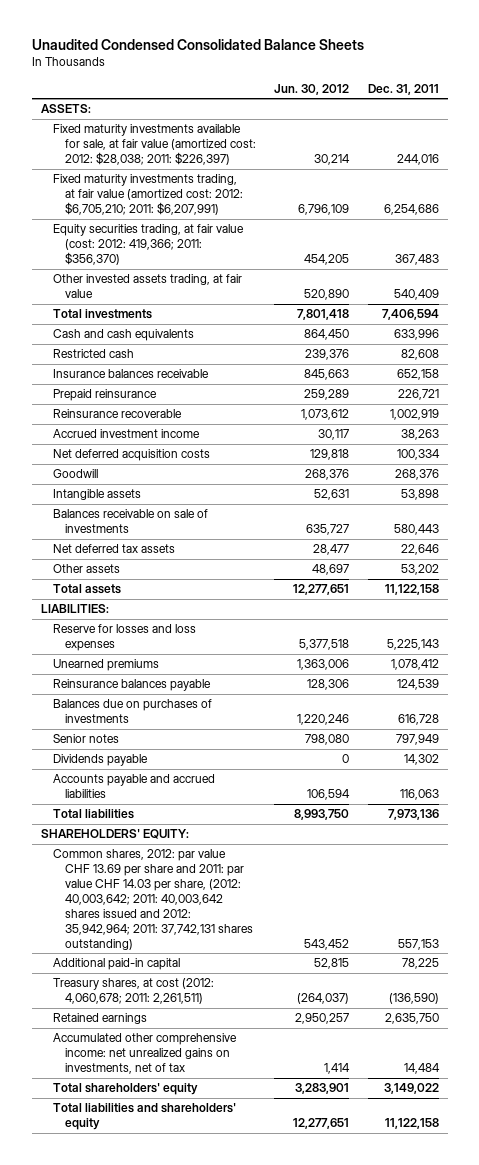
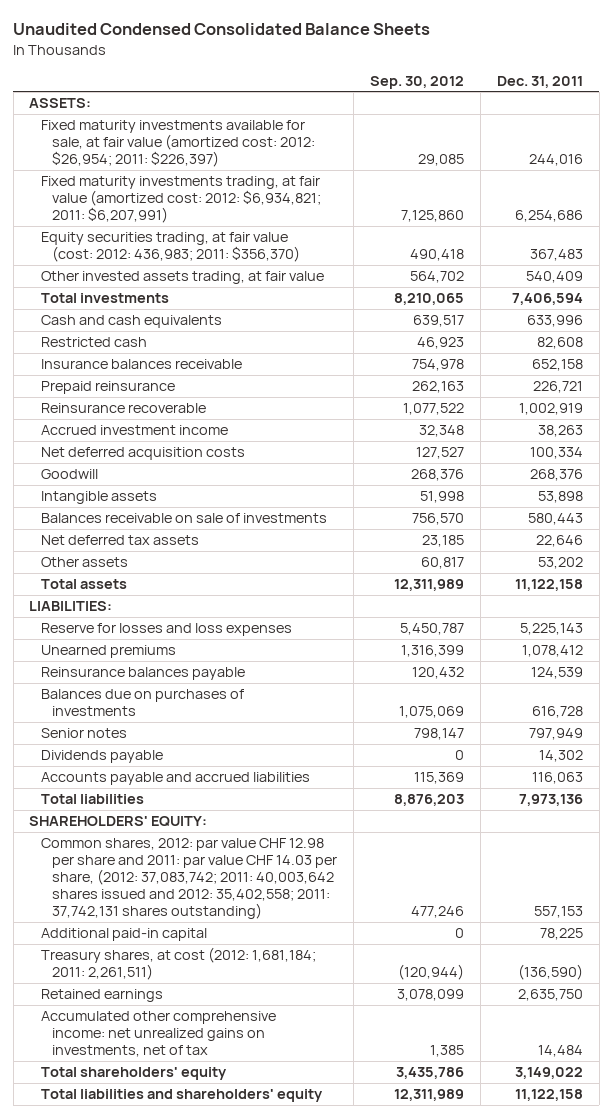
- | Jun. 30, 2012 | Dec. 31, 2011
+ | Sep. 30, 2012 | Dec. 31, 2011
- Fixed maturity investments available for sale, at fair value (amortized cost: 2012: $28,038; 2011: $226,397) | 30,214 | 244,016
- Fixed maturity investments trading, at fair value (amortized cost: 2012: $6,705,210; 2011: $6,207,991) | 6,796,109 | 6,254,686
- Equity securities trading, at fair value (cost: 2012: 419,366; 2011: $356,370) | 454,205 | 367,483
+ Fixed maturity investments available for sale, at fair value (amortized cost: 2012: $26,954; 2011: $226,397) | 29,085 | 244,016
+ Fixed maturity investments trading, at fair value (amortized cost: 2012: $6,934,821; 2011: $6,207,991) | 7,125,860 | 6,254,686
+ Equity securities trading, at fair value (cost: 2012: 436,983; 2011: $356,370) | 490,418 | 367,483
- Common shares, 2012: par value CHF 13.69 per share and 2011: par value CHF 14.03 per share, (2012: 40,003,642; 2011: 40,003,642 shares issued and 2012: 35,942,964; 2011: 37,742,131 shares outstanding) | 543,452 | 557,153
+ Common shares, 2012: par value CHF 12.98 per share and 2011: par value CHF 14.03 per share, (2012: 37,083,742; 2011: 40,003,642 shares issued and 2012: 35,402,558; 2011: 37,742,131 shares outstanding) | 477,246 | 557,153
- Treasury shares, at cost (2012: 4,060,678; 2011: 2,261,511) | (264,037) | (136,590)
+ Treasury shares, at cost (2012: 1,681,184; 2011: 2,261,511) | (120,944) | (136,590)

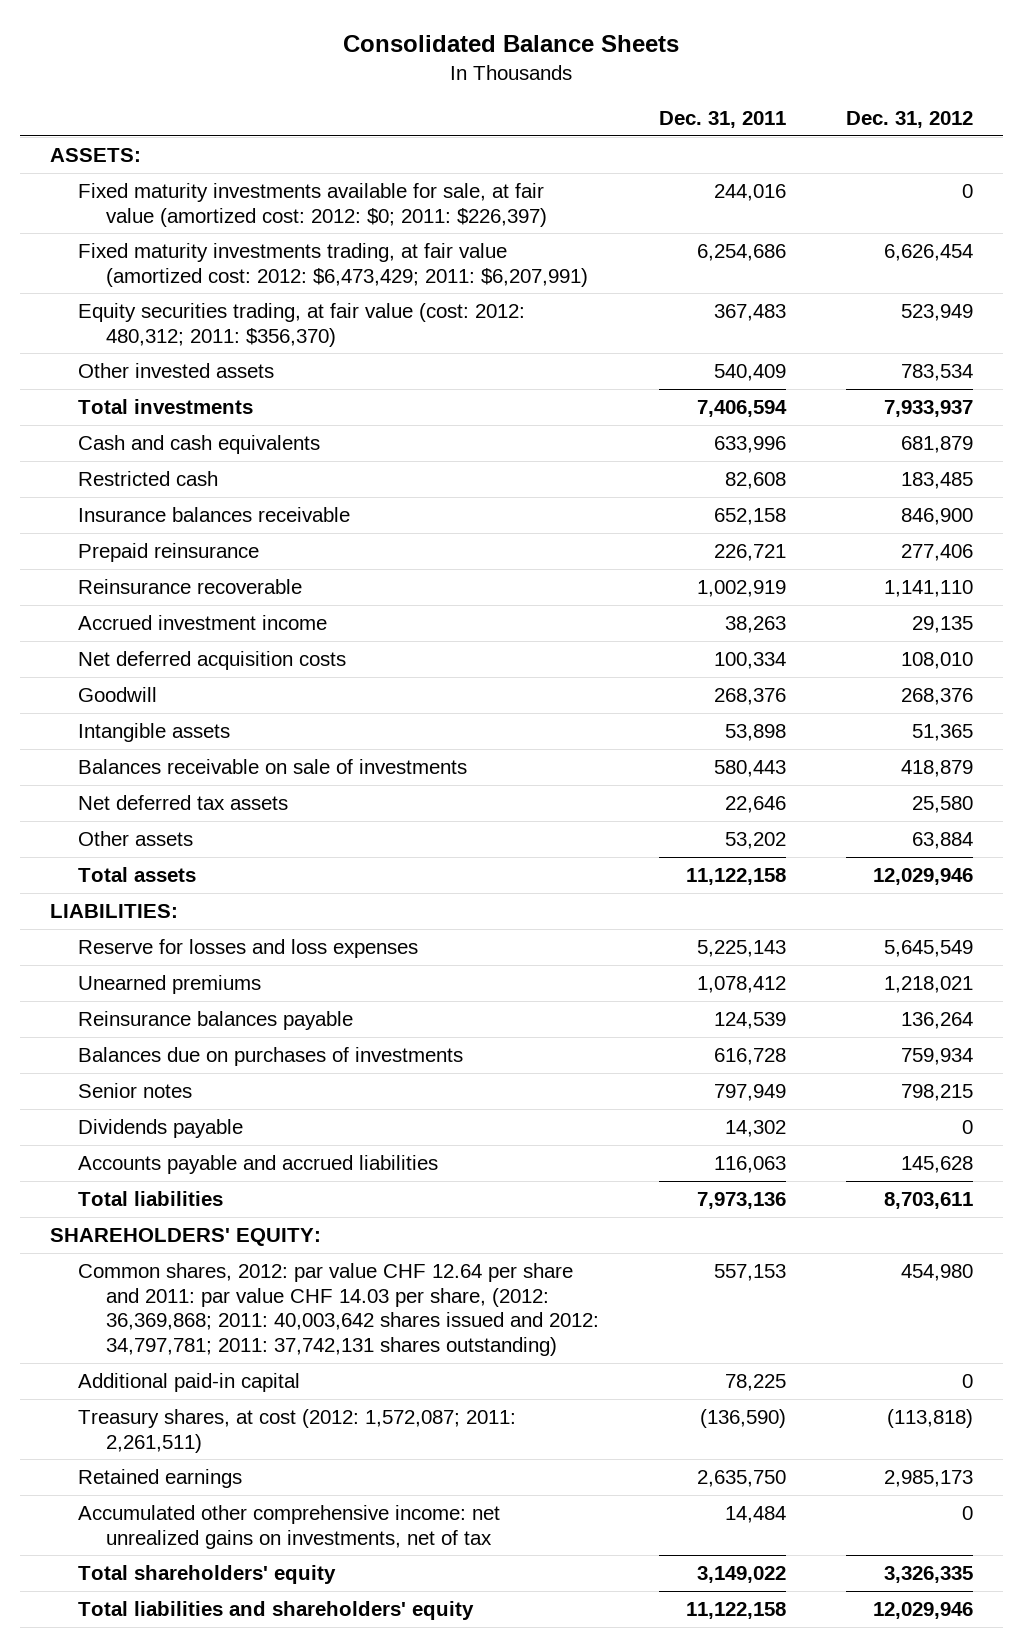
- Unaudited Condensed Consolidated Balance Sheets
+ Consolidated Balance Sheets
- | Sep. 30, 2012 | Dec. 31, 2011
+ | Dec. 31, 2011 | Dec. 31, 2012
- Fixed maturity investments available for sale, at fair value (amortized cost: 2012: $26,954; 2011: $226,397) | 29,085 | 244,016
- Fixed maturity investments trading, at fair value (amortized cost: 2012: $6,934,821; 2011: $6,207,991) | 7,125,860 | 6,254,686
- Equity securities trading, at fair value (cost: 2012: 436,983; 2011: $356,370) | 490,418 | 367,483
- Other invested assets trading, at fair value | 564,702 | 540,409
+ Fixed maturity investments available for sale, at fair value (amortized cost: 2012: $0; 2011: $226,397) | 244,016 | 0
+ Fixed maturity investments trading, at fair value (amortized cost: 2012: $6,473,429; 2011: $6,207,991) | 6,254,686 | 6,626,454
+ Equity securities trading, at fair value (cost: 2012: 480,312; 2011: $356,370) | 367,483 | 523,949
+ Other invested assets | 540,409 | 783,534
- Common shares, 2012: par value CHF 12.98 per share and 2011: par value CHF 14.03 per share, (2012: 37,083,742; 2011: 40,003,642 shares issued and 2012: 35,402,558; 2011: 37,742,131 shares outstanding) | 477,246 | 557,153
+ Common shares, 2012: par value CHF 12.64 per share and 2011: par value CHF 14.03 per share, (2012: 36,369,868; 2011: 40,003,642 shares issued and 2012: 34,797,781; 2011: 37,742,131 shares outstanding) | 557,153 | 454,980
- Treasury shares, at cost (2012: 1,681,184; 2011: 2,261,511) | (120,944) | (136,590)
+ Treasury shares, at cost (2012: 1,572,087; 2011: 2,261,511) | (136,590) | (113,818)

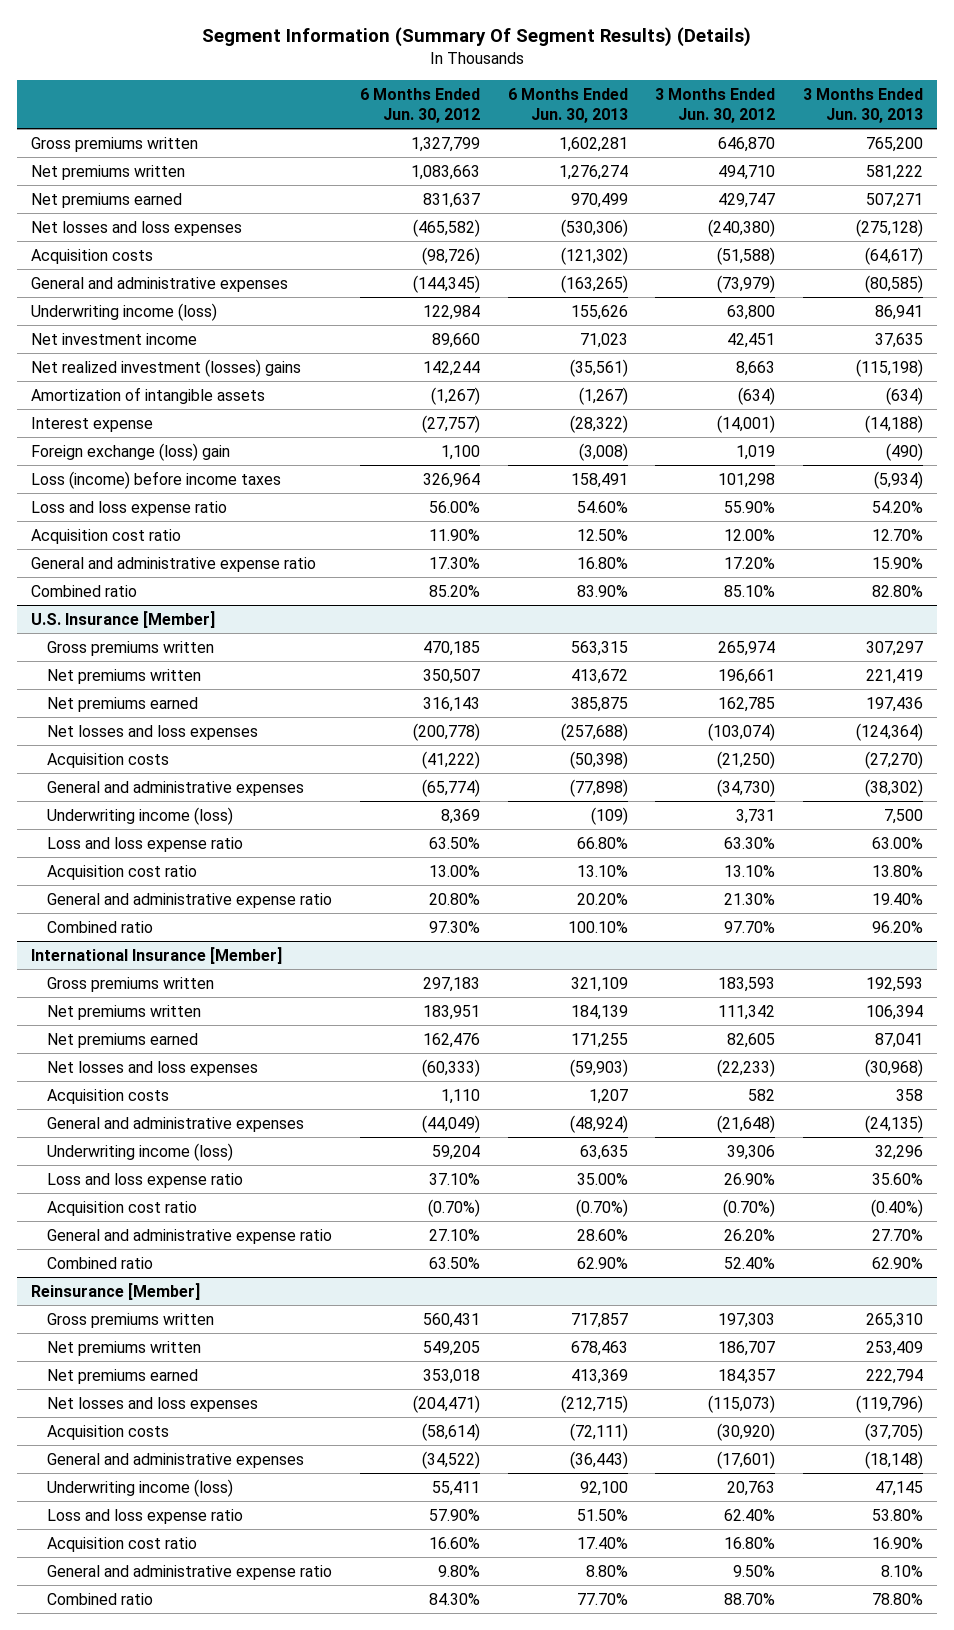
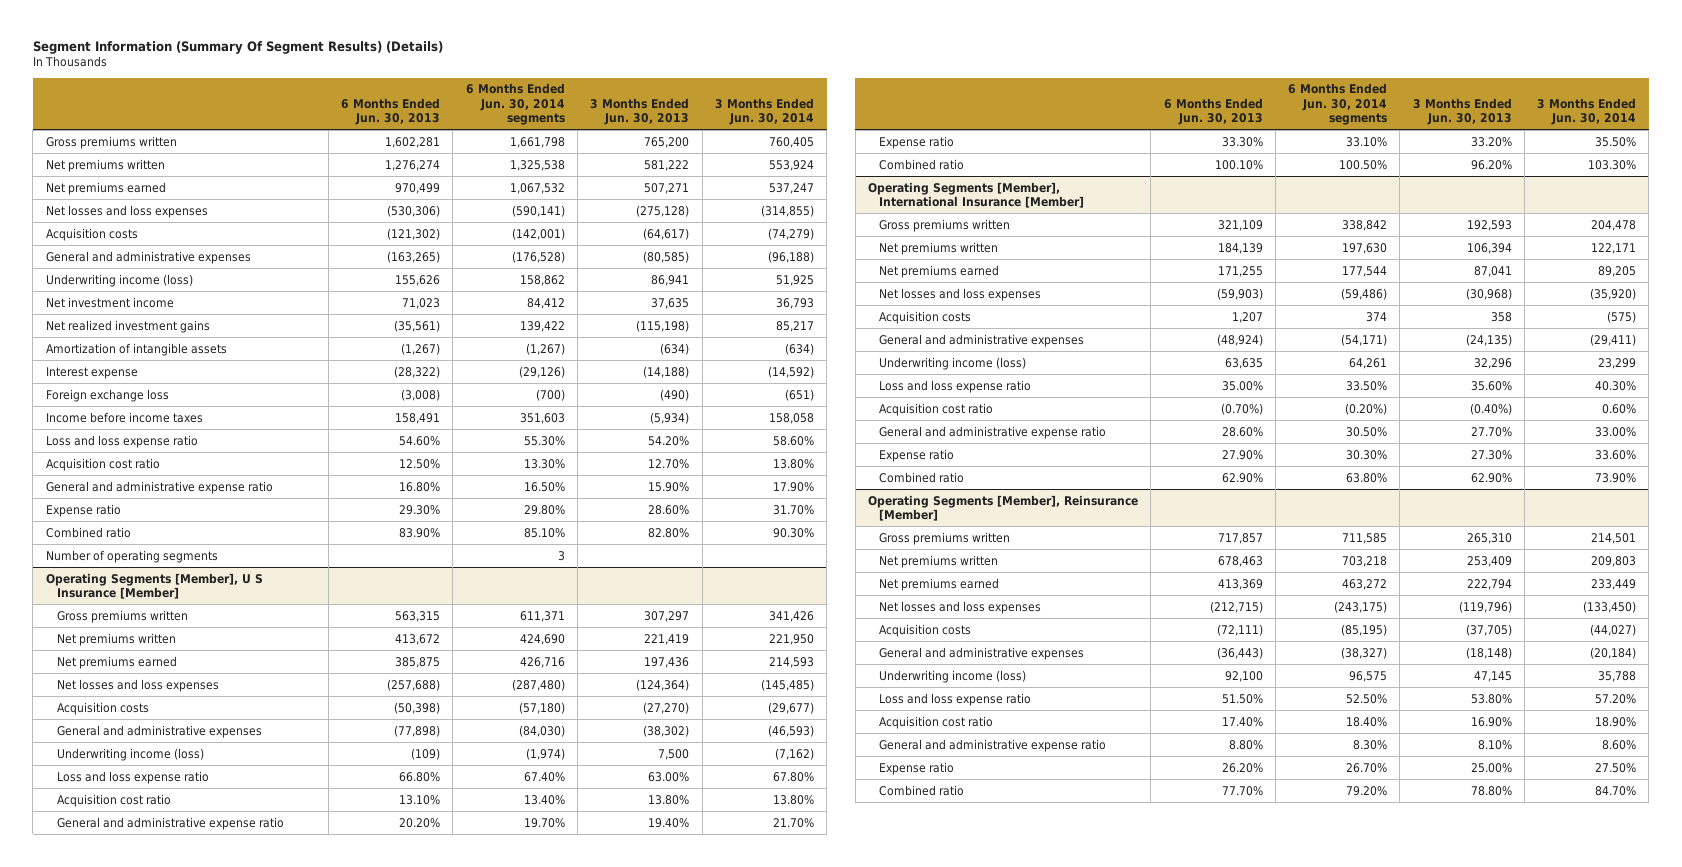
- | 6 Months Ended Jun. 30, 2012 | 6 Months Ended Jun. 30, 2013 | 3 Months Ended Jun. 30, 2012 | 3 Months Ended Jun. 30, 2013
+ | 6 Months Ended Jun. 30, 2013 | 6 Months Ended Jun. 30, 2014 segments | 3 Months Ended Jun. 30, 2013 | 3 Months Ended Jun. 30, 2014
- Net realized investment (losses) gains | 142,244 | (35,561) | 8,663 | (115,198)
+ Net realized investment gains | (35,561) | 139,422 | (115,198) | 85,217
- Foreign exchange (loss) gain | 1,100 | (3,008) | 1,019 | (490)
- Loss (income) before income taxes | 326,964 | 158,491 | 101,298 | (5,934)
+ Foreign exchange loss | (3,008) | (700) | (490) | (651)
+ Income before income taxes | 158,491 | 351,603 | (5,934) | 158,058
+ Expense ratio | 29.30% | 29.80% | 28.60% | 31.70%
- U.S. Insurance [Member]
+ Number of operating segments | | 3 | |
+ Operating Segments [Member], U S Insurance [Member]
+ Expense ratio | 33.30% | 33.10% | 33.20% | 35.50%
- International Insurance [Member]
+ Operating Segments [Member], International Insurance [Member]
+ Expense ratio | 27.90% | 30.30% | 27.30% | 33.60%
- Reinsurance [Member]
+ Operating Segments [Member], Reinsurance [Member]
+ Expense ratio | 26.20% | 26.70% | 25.00% | 27.50%

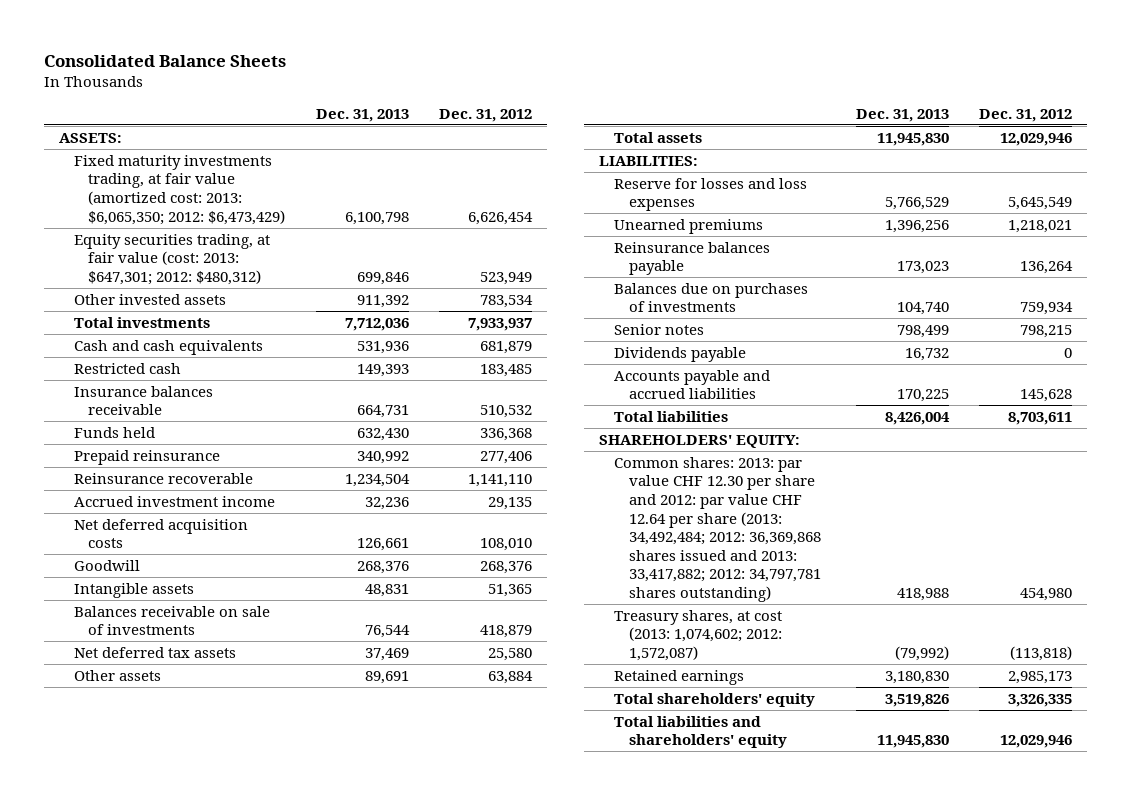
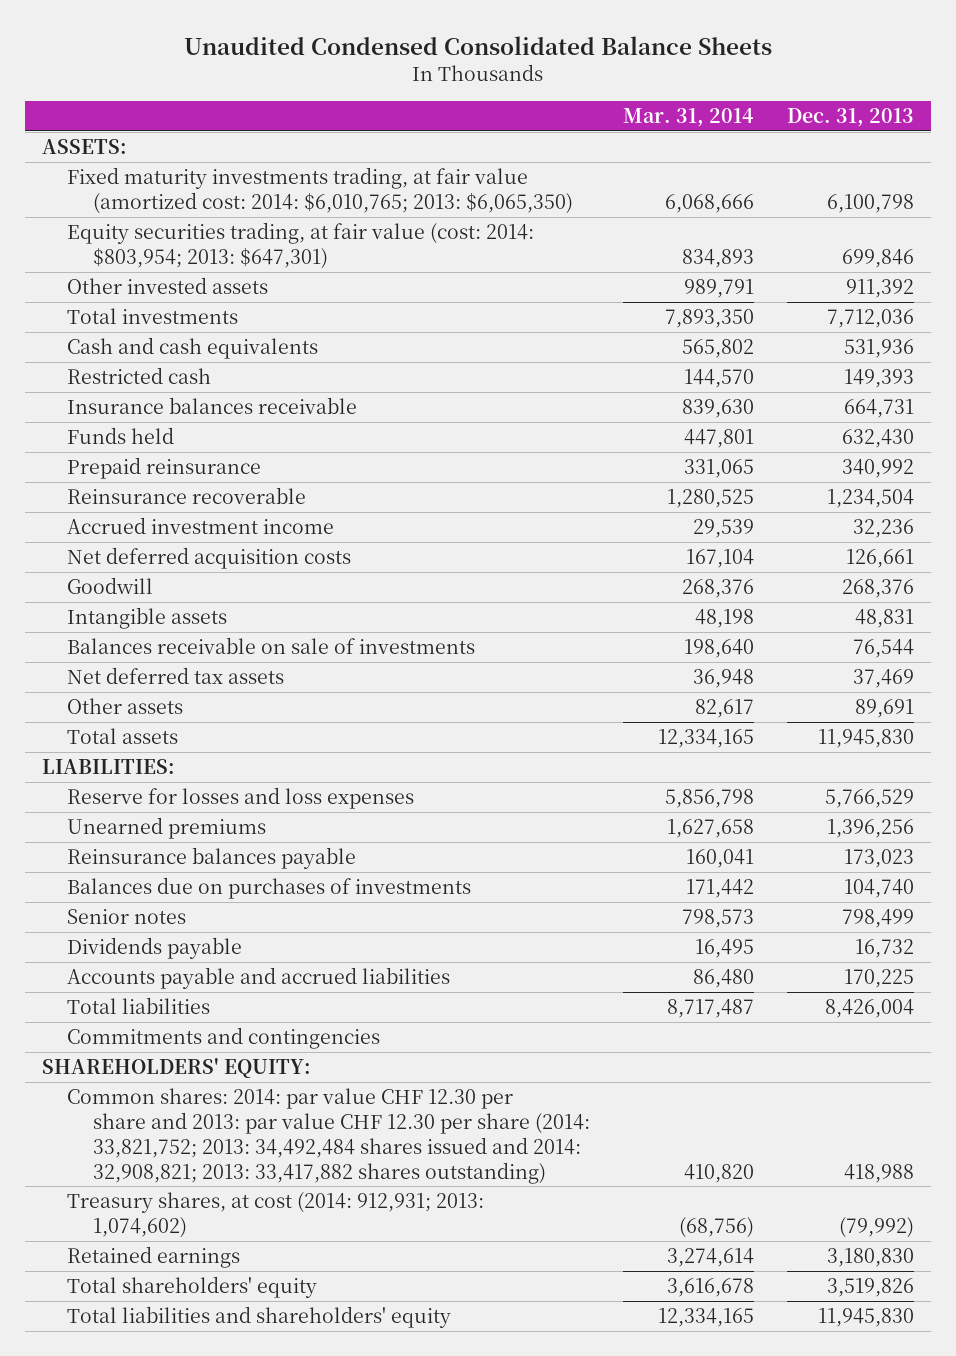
- Consolidated Balance Sheets
+ Unaudited Condensed Consolidated Balance Sheets
- | Dec. 31, 2013 | Dec. 31, 2012
+ | Mar. 31, 2014 | Dec. 31, 2013
- Fixed maturity investments trading, at fair value (amortized cost: 2013: $6,065,350; 2012: $6,473,429) | 6,100,798 | 6,626,454
- Equity securities trading, at fair value (cost: 2013: $647,301; 2012: $480,312) | 699,846 | 523,949
+ Fixed maturity investments trading, at fair value (amortized cost: 2014: $6,010,765; 2013: $6,065,350) | 6,068,666 | 6,100,798
+ Equity securities trading, at fair value (cost: 2014: $803,954; 2013: $647,301) | 834,893 | 699,846
+ Commitments and contingencies
- Common shares: 2013: par value CHF 12.30 per share and 2012: par value CHF 12.64 per share (2013: 34,492,484; 2012: 36,369,868 shares issued and 2013: 33,417,882; 2012: 34,797,781 shares outstanding) | 418,988 | 454,980
- Treasury shares, at cost (2013: 1,074,602; 2012: 1,572,087) | (79,992) | (113,818)
+ Common shares: 2014: par value CHF 12.30 per share and 2013: par value CHF 12.30 per share (2014: 33,821,752; 2013: 34,492,484 shares issued and 2014: 32,908,821; 2013: 33,417,882 shares outstanding) | 410,820 | 418,988
+ Treasury shares, at cost (2014: 912,931; 2013: 1,074,602) | (68,756) | (79,992)

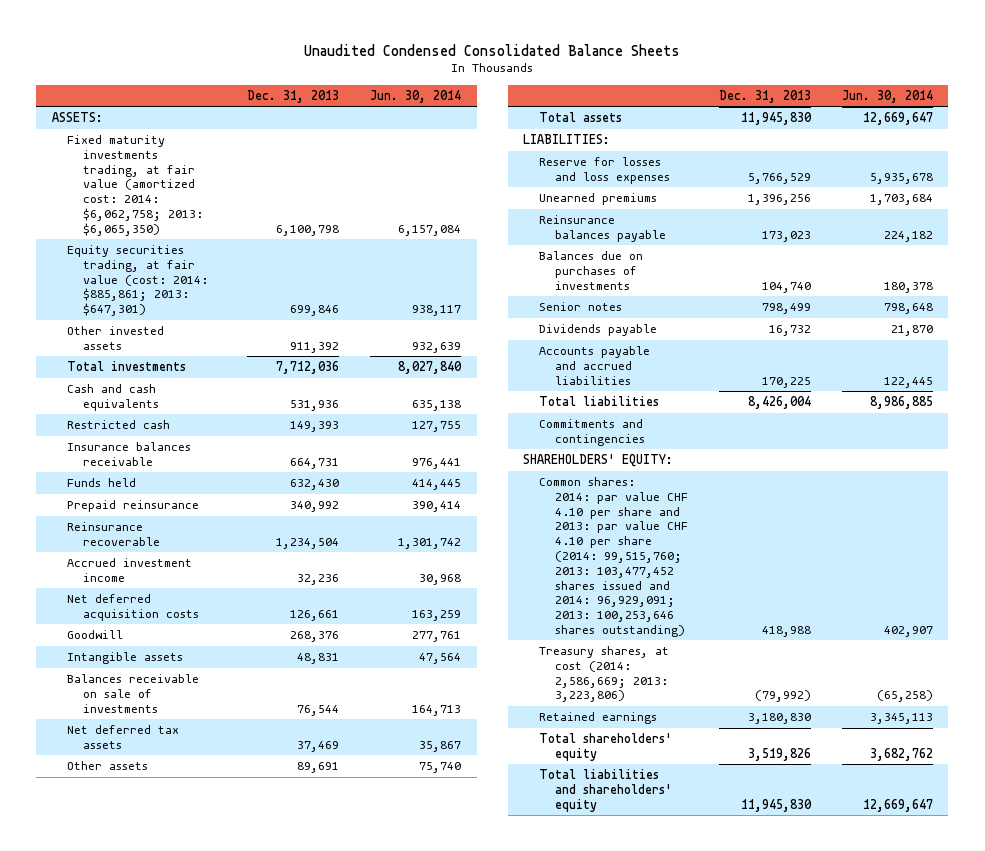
- | Mar. 31, 2014 | Dec. 31, 2013
+ | Dec. 31, 2013 | Jun. 30, 2014
- Fixed maturity investments trading, at fair value (amortized cost: 2014: $6,010,765; 2013: $6,065,350) | 6,068,666 | 6,100,798
- Equity securities trading, at fair value (cost: 2014: $803,954; 2013: $647,301) | 834,893 | 699,846
+ Fixed maturity investments trading, at fair value (amortized cost: 2014: $6,062,758; 2013: $6,065,350) | 6,100,798 | 6,157,084
+ Equity securities trading, at fair value (cost: 2014: $885,861; 2013: $647,301) | 699,846 | 938,117
- Common shares: 2014: par value CHF 12.30 per share and 2013: par value CHF 12.30 per share (2014: 33,821,752; 2013: 34,492,484 shares issued and 2014: 32,908,821; 2013: 33,417,882 shares outstanding) | 410,820 | 418,988
- Treasury shares, at cost (2014: 912,931; 2013: 1,074,602) | (68,756) | (79,992)
+ Common shares: 2014: par value CHF 4.10 per share and 2013: par value CHF 4.10 per share (2014: 99,515,760; 2013: 103,477,452 shares issued and 2014: 96,929,091; 2013: 100,253,646 shares outstanding) | 418,988 | 402,907
+ Treasury shares, at cost (2014: 2,586,669; 2013: 3,223,806) | (79,992) | (65,258)

